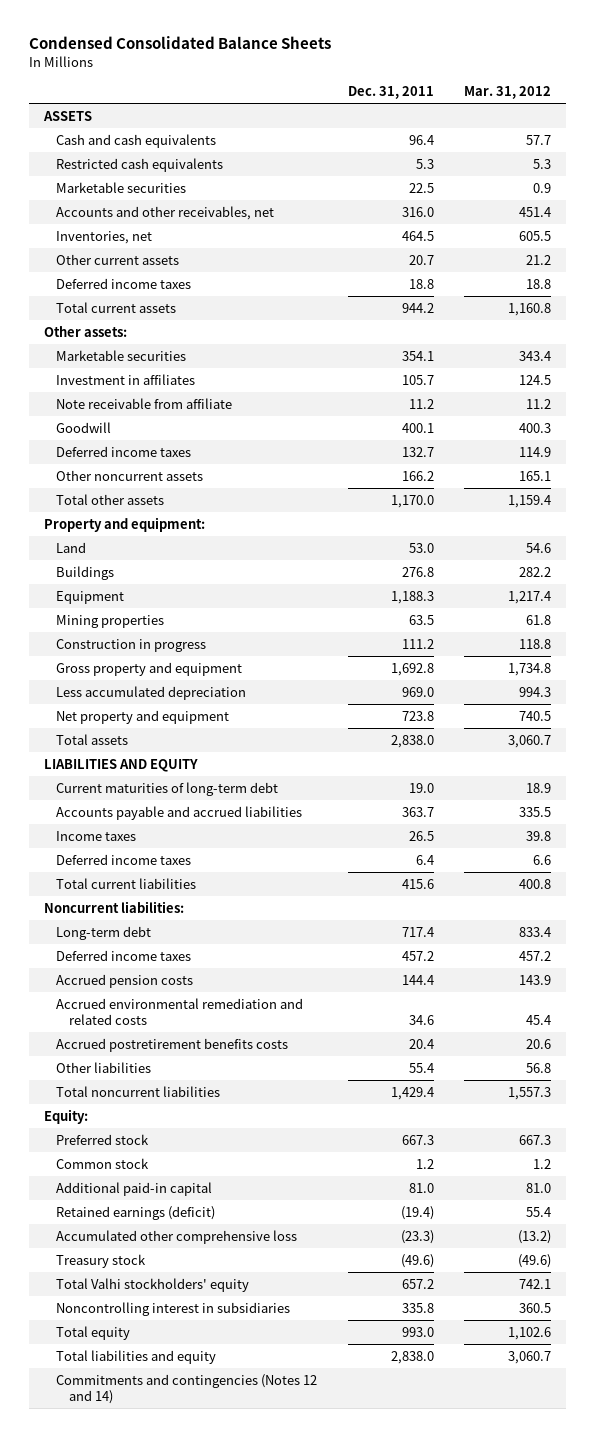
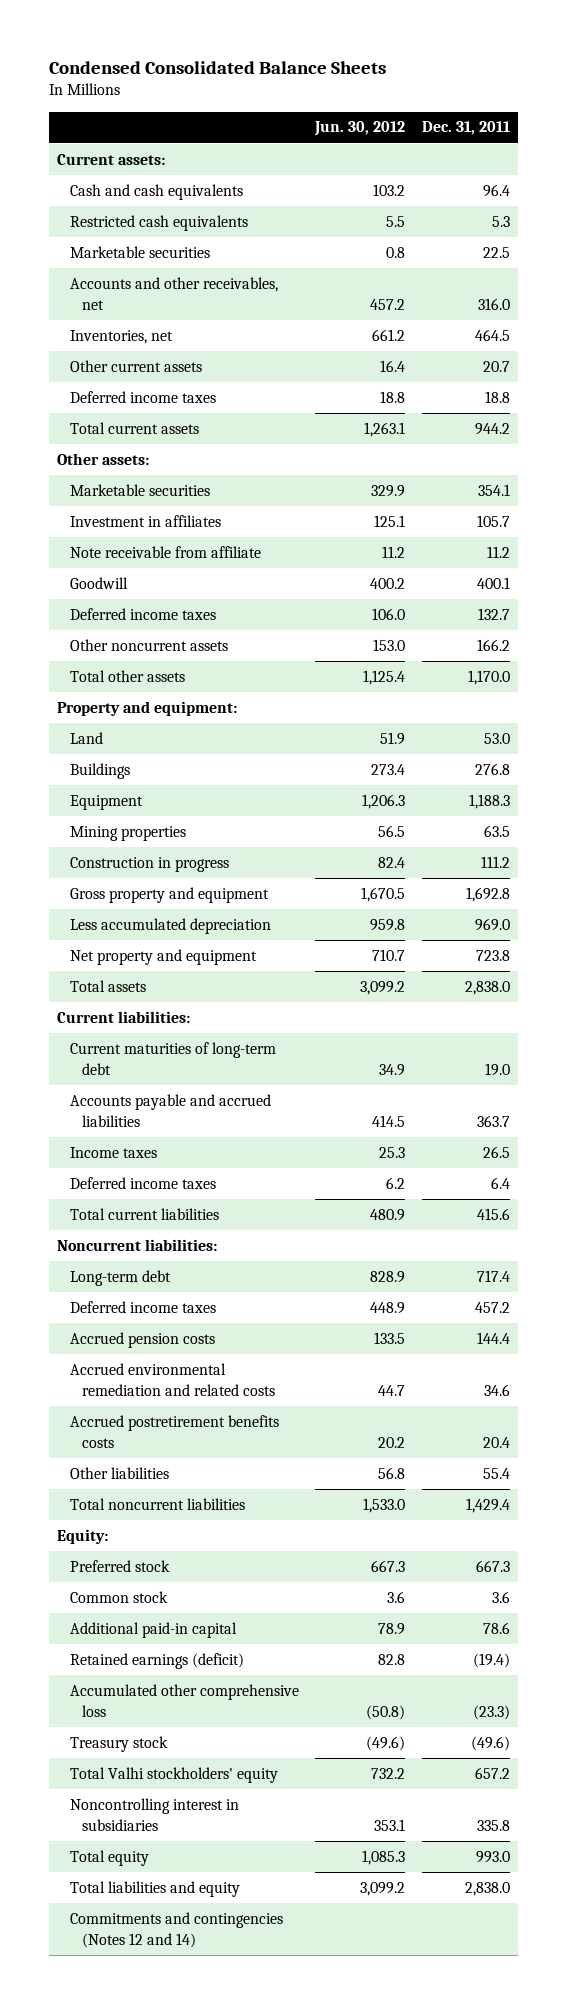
- | Dec. 31, 2011 | Mar. 31, 2012
+ | Jun. 30, 2012 | Dec. 31, 2011
- ASSETS
+ Current assets:
- LIABILITIES AND EQUITY
+ Current liabilities:
- Common stock | 1.2 | 1.2
- Additional paid-in capital | 81.0 | 81.0
+ Common stock | 3.6 | 3.6
+ Additional paid-in capital | 78.9 | 78.6

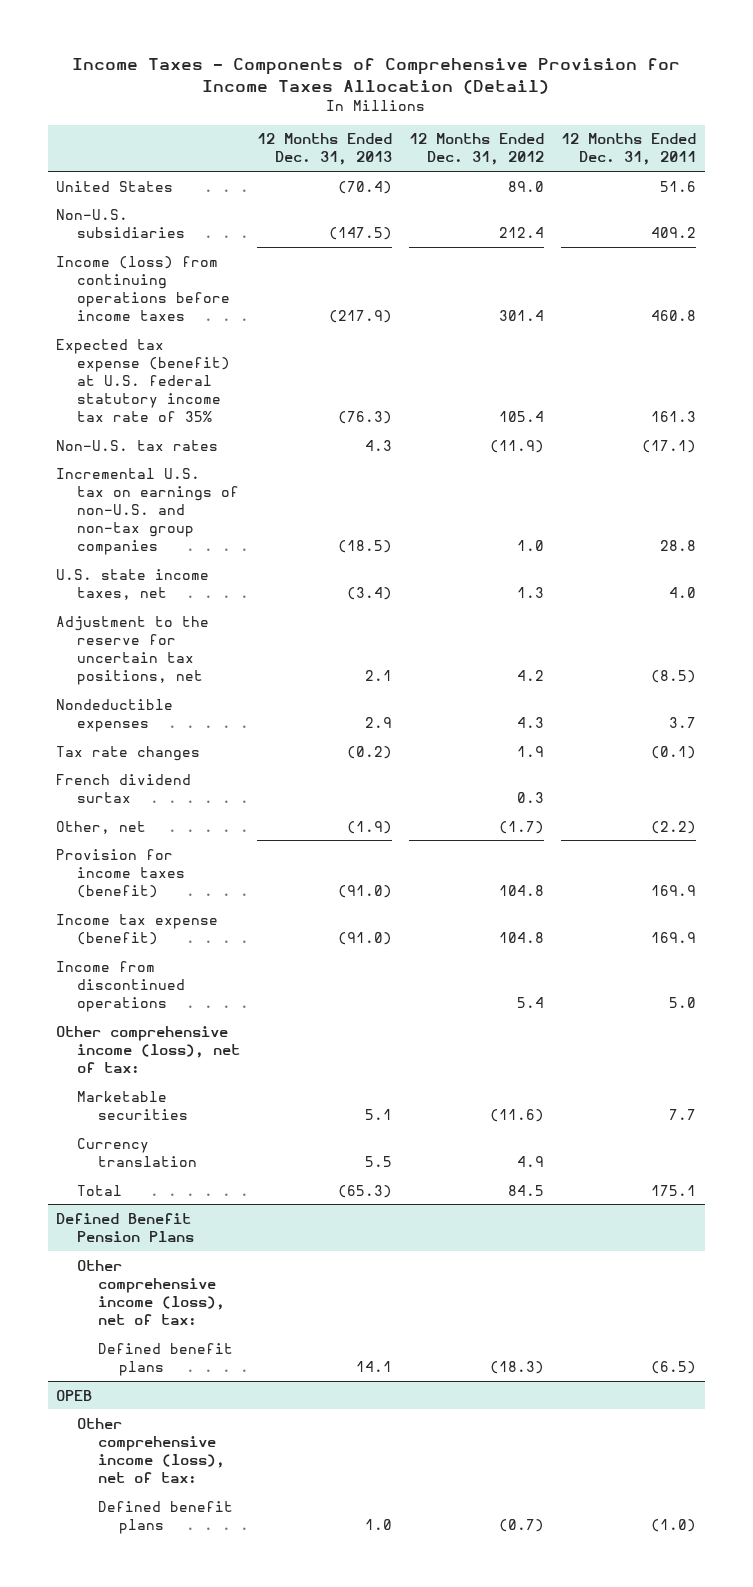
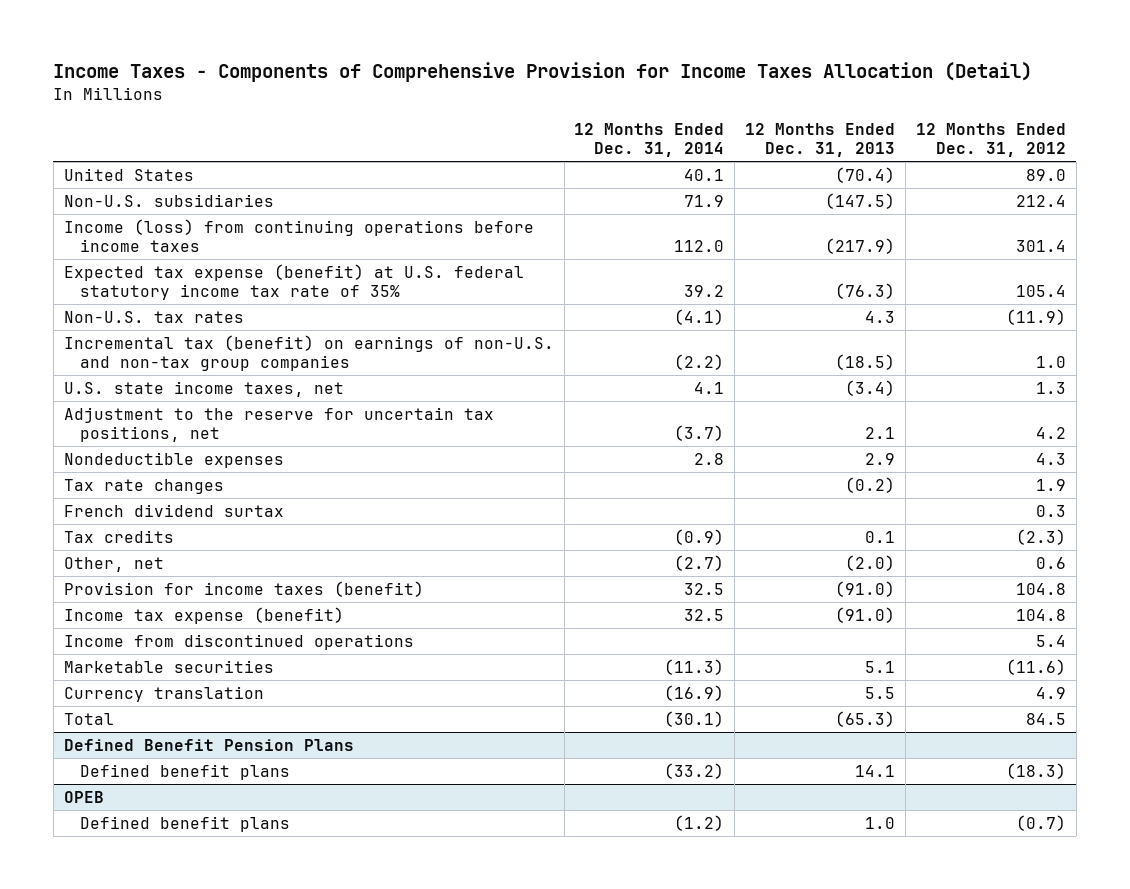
- | 12 Months Ended Dec. 31, 2013 | 12 Months Ended Dec. 31, 2012 | 12 Months Ended Dec. 31, 2011
+ | 12 Months Ended Dec. 31, 2014 | 12 Months Ended Dec. 31, 2013 | 12 Months Ended Dec. 31, 2012
- Incremental U.S. tax on earnings of non-U.S. and non-tax group companies | (18.5) | 1.0 | 28.8
+ Incremental tax (benefit) on earnings of non-U.S. and non-tax group companies | (2.2) | (18.5) | 1.0
- Other, net | (1.9) | (1.7) | (2.2)
+ Tax credits | (0.9) | 0.1 | (2.3)
+ Other, net | (2.7) | (2.0) | 0.6
- Other comprehensive income (loss), net of tax:
@ Defined Benefit Pension Plans
- Other comprehensive income (loss), net of tax:
@ OPEB
- Other comprehensive income (loss), net of tax:

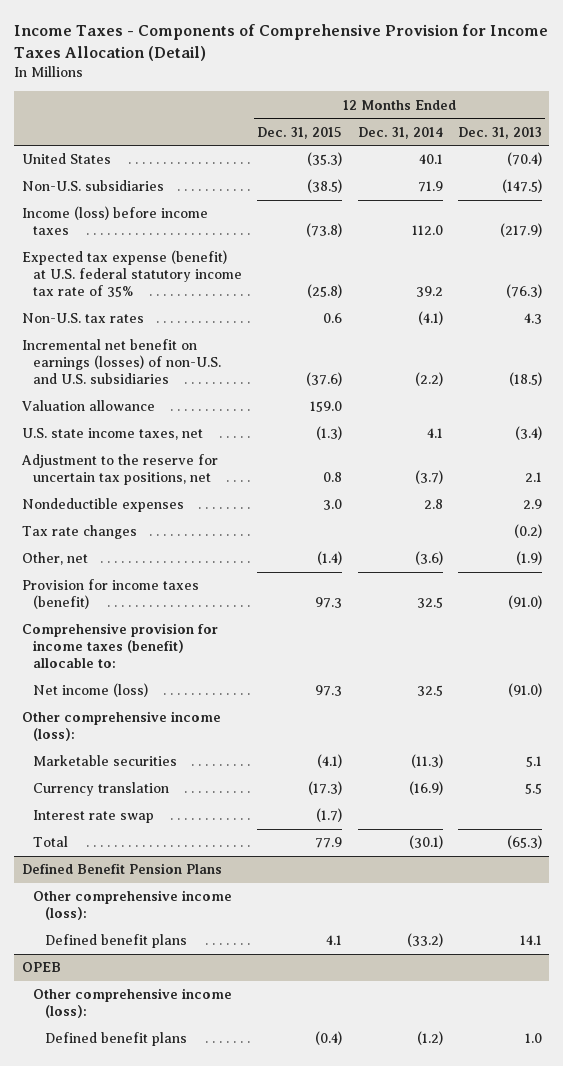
- | 12 Months Ended Dec. 31, 2014 | 12 Months Ended Dec. 31, 2013 | 12 Months Ended Dec. 31, 2012
+ | 12 Months Ended Dec. 31, 2015 | 12 Months Ended Dec. 31, 2014 | 12 Months Ended Dec. 31, 2013
- Income (loss) from continuing operations before income taxes | 112.0 | (217.9) | 301.4
+ Income (loss) before income taxes | (73.8) | 112.0 | (217.9)
- Incremental tax (benefit) on earnings of non-U.S. and non-tax group companies | (2.2) | (18.5) | 1.0
+ Incremental net benefit on earnings (losses) of non-U.S. and U.S. subsidiaries | (37.6) | (2.2) | (18.5)
+ Valuation allowance | 159.0 | |
- French dividend surtax | | | 0.3
- Tax credits | (0.9) | 0.1 | (2.3)
- Other, net | (2.7) | (2.0) | 0.6
+ Other, net | (1.4) | (3.6) | (1.9)
- Income tax expense (benefit) | 32.5 | (91.0) | 104.8
- Income from discontinued operations | | | 5.4
+ Comprehensive provision for income taxes (benefit) allocable to:
+ Net income (loss) | 97.3 | 32.5 | (91.0)
+ Other comprehensive income (loss):
+ Interest rate swap | (1.7) | |
@ Defined Benefit Pension Plans
+ Other comprehensive income (loss):
@ OPEB
+ Other comprehensive income (loss):

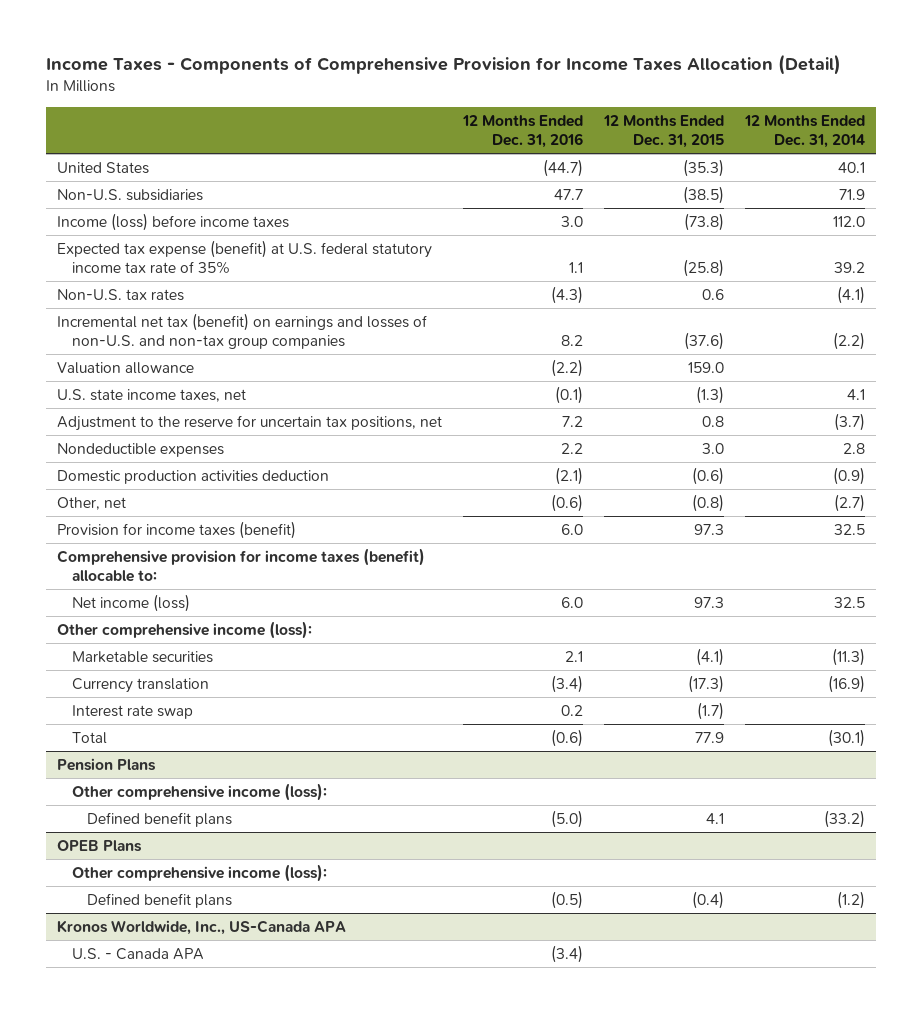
- | 12 Months Ended Dec. 31, 2015 | 12 Months Ended Dec. 31, 2014 | 12 Months Ended Dec. 31, 2013
+ | 12 Months Ended Dec. 31, 2016 | 12 Months Ended Dec. 31, 2015 | 12 Months Ended Dec. 31, 2014
- Incremental net benefit on earnings (losses) of non-U.S. and U.S. subsidiaries | (37.6) | (2.2) | (18.5)
+ Incremental net tax (benefit) on earnings and losses of non-U.S. and non-tax group companies | 8.2 | (37.6) | (2.2)
- Tax rate changes | | | (0.2)
- Other, net | (1.4) | (3.6) | (1.9)
+ Domestic production activities deduction | (2.1) | (0.6) | (0.9)
+ Other, net | (0.6) | (0.8) | (2.7)
- Defined Benefit Pension Plans
+ Pension Plans
- OPEB
+ OPEB Plans
+ Kronos Worldwide, Inc., US-Canada APA
+ U.S. - Canada APA | (3.4) | |

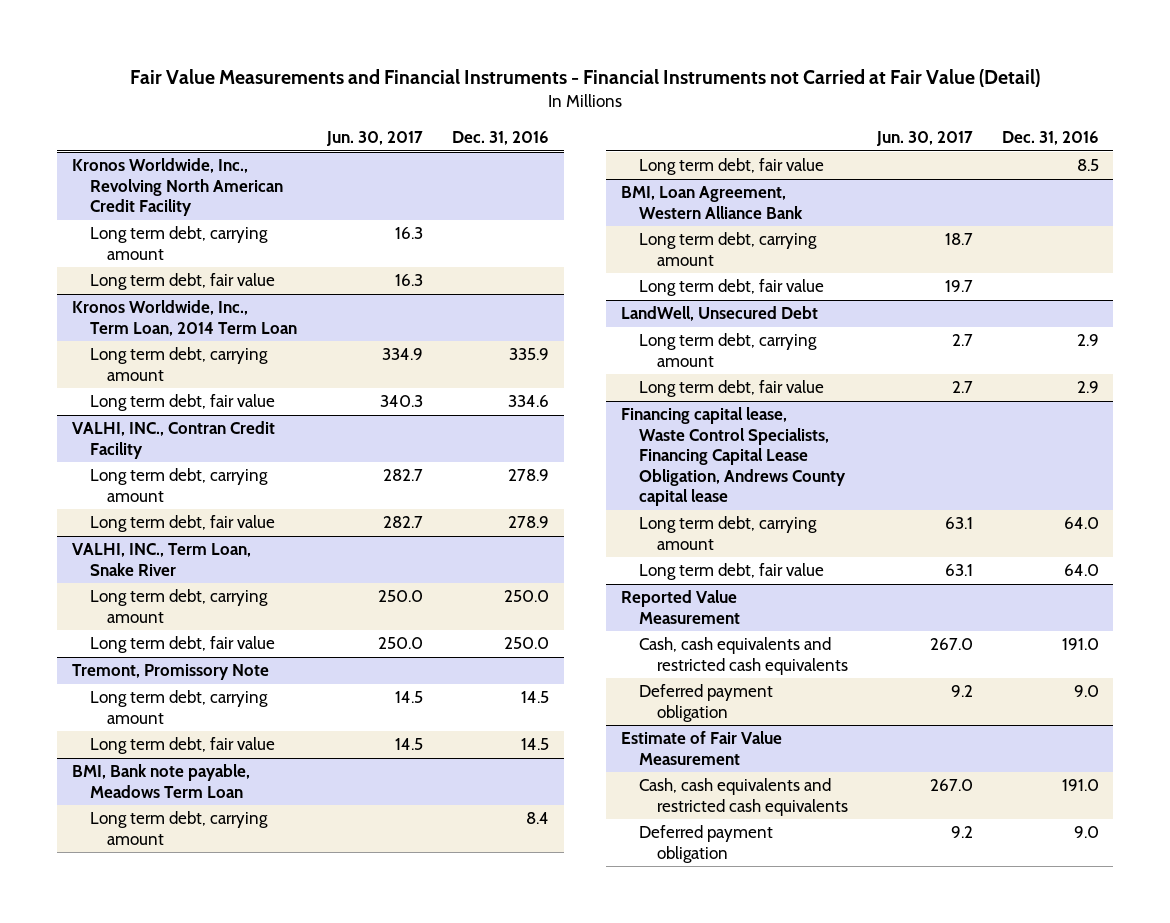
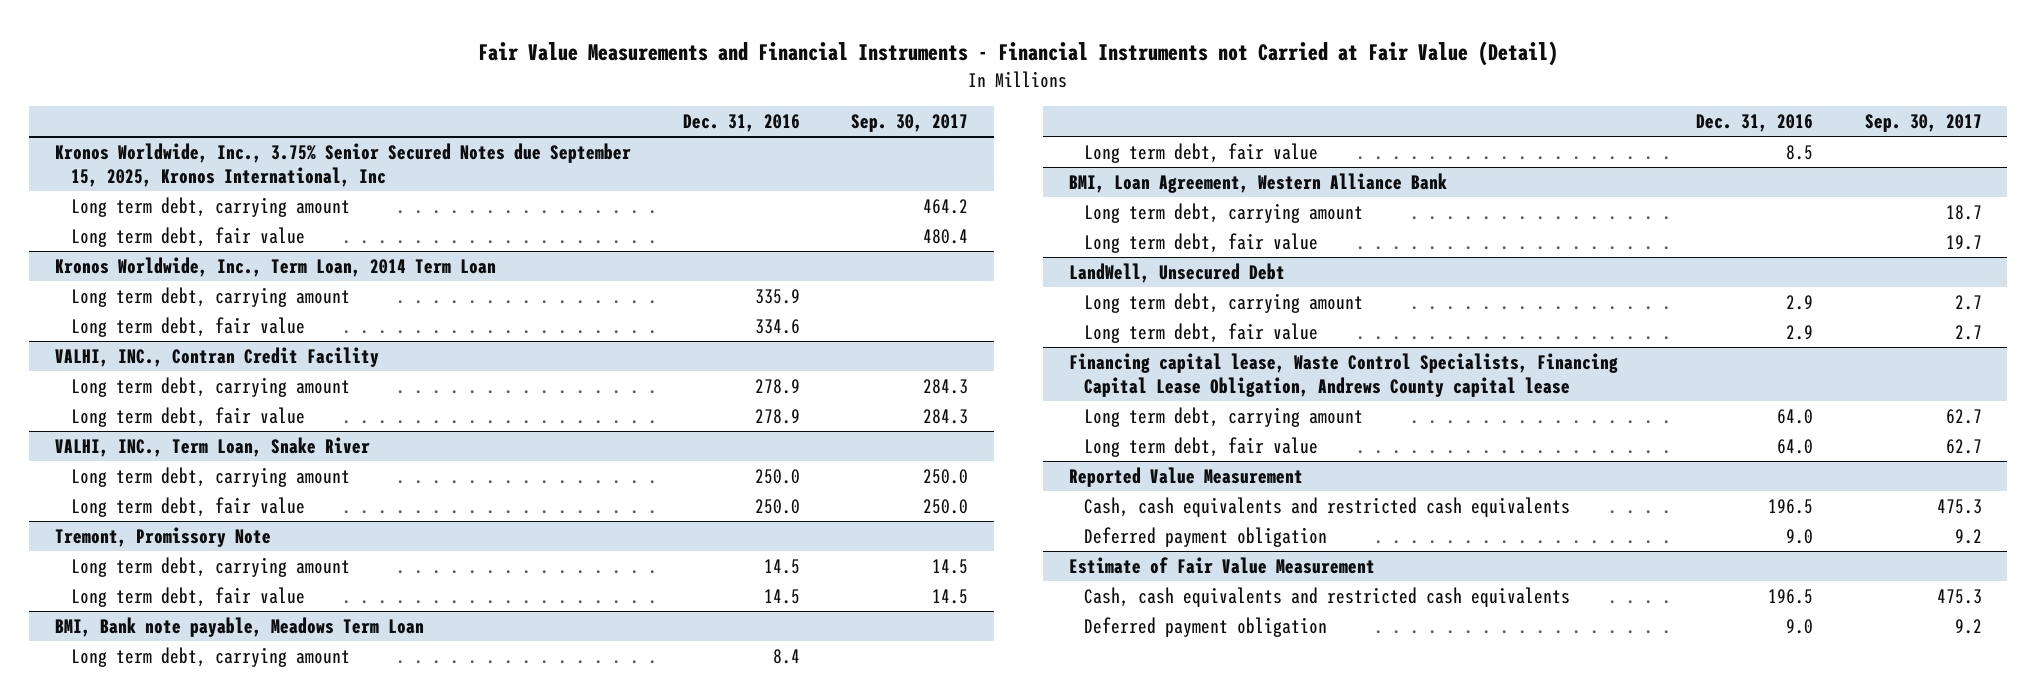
- | Jun. 30, 2017 | Dec. 31, 2016
+ | Dec. 31, 2016 | Sep. 30, 2017
- Kronos Worldwide, Inc., Revolving North American Credit Facility
+ Kronos Worldwide, Inc., 3.75% Senior Secured Notes due September 15, 2025, Kronos International, Inc
@ Reported Value Measurement
- Cash, cash equivalents and restricted cash equivalents | 267.0 | 191.0
+ Cash, cash equivalents and restricted cash equivalents | 196.5 | 475.3
@ Estimate of Fair Value Measurement
- Cash, cash equivalents and restricted cash equivalents | 267.0 | 191.0
+ Cash, cash equivalents and restricted cash equivalents | 196.5 | 475.3

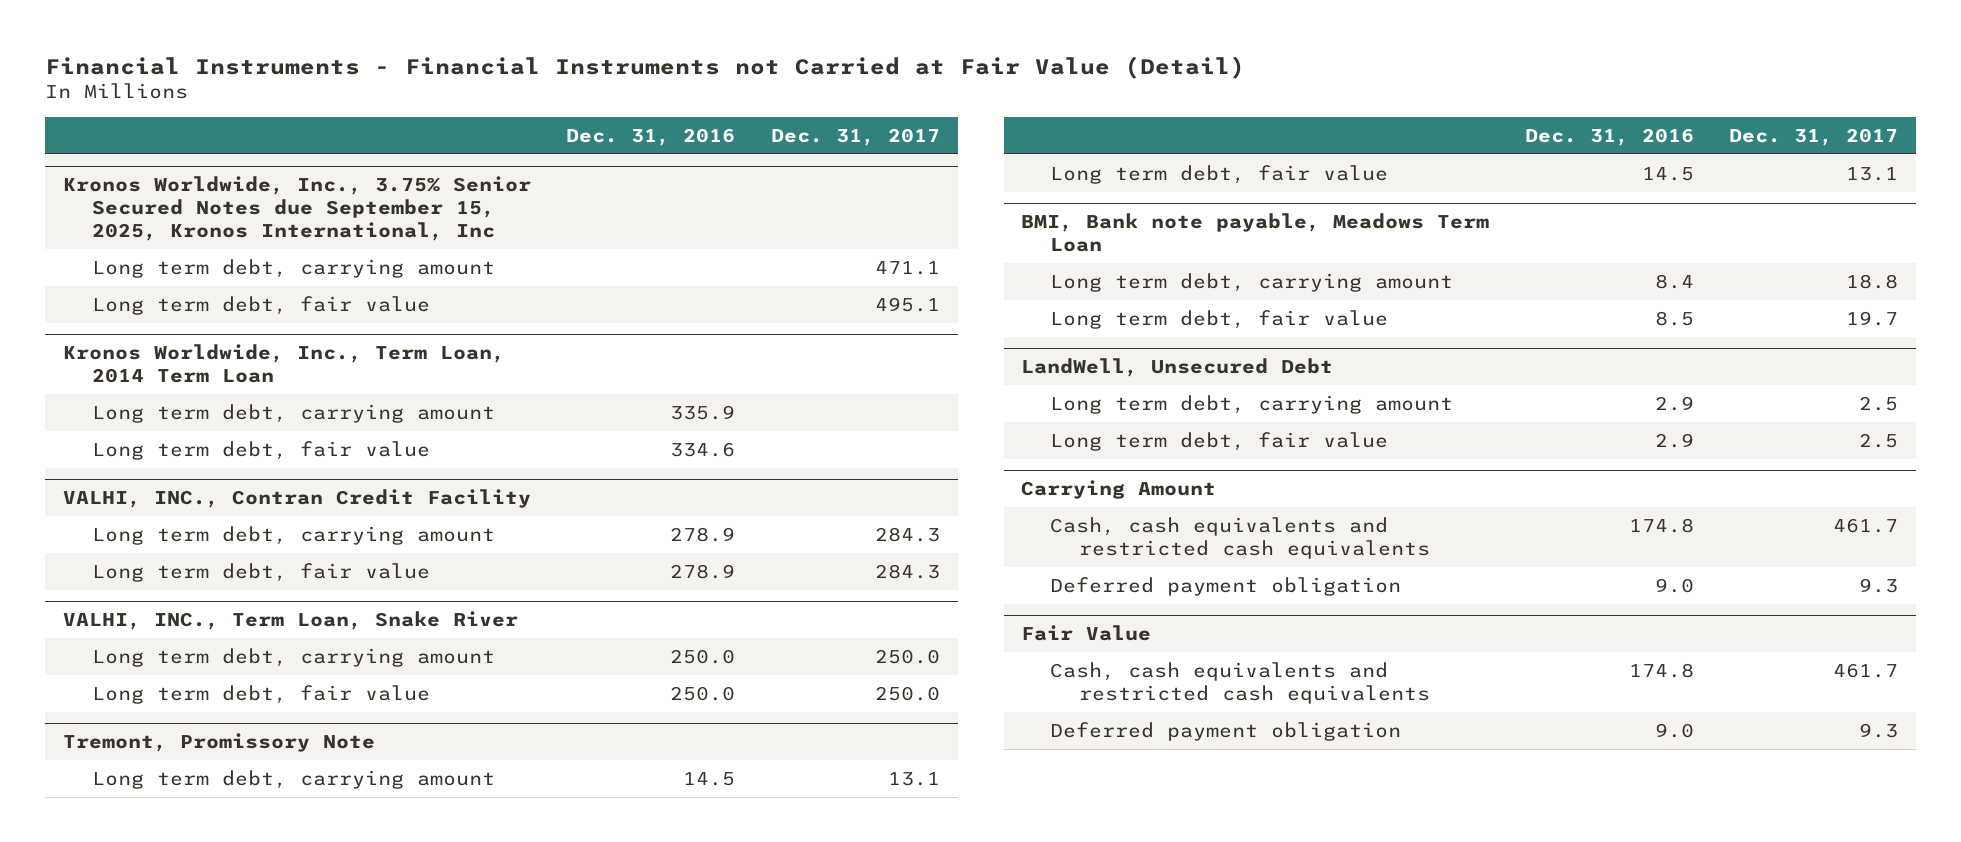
- Fair Value Measurements and Financial Instruments - Financial Instruments not Carried at Fair Value (Detail)
+ Financial Instruments - Financial Instruments not Carried at Fair Value (Detail)
- | Dec. 31, 2016 | Sep. 30, 2017
+ | Dec. 31, 2016 | Dec. 31, 2017
- BMI, Loan Agreement, Western Alliance Bank
- Long term debt, carrying amount | | 18.7
- Long term debt, fair value | | 19.7
- Financing capital lease, Waste Control Specialists, Financing Capital Lease Obligation, Andrews County capital lease
- Long term debt, carrying amount | 64.0 | 62.7
- Long term debt, fair value | 64.0 | 62.7
- Reported Value Measurement
- Cash, cash equivalents and restricted cash equivalents | 196.5 | 475.3
+ Carrying Amount
+ Cash, cash equivalents and restricted cash equivalents | 174.8 | 461.7
- Estimate of Fair Value Measurement
- Cash, cash equivalents and restricted cash equivalents | 196.5 | 475.3
+ Fair Value
+ Cash, cash equivalents and restricted cash equivalents | 174.8 | 461.7

